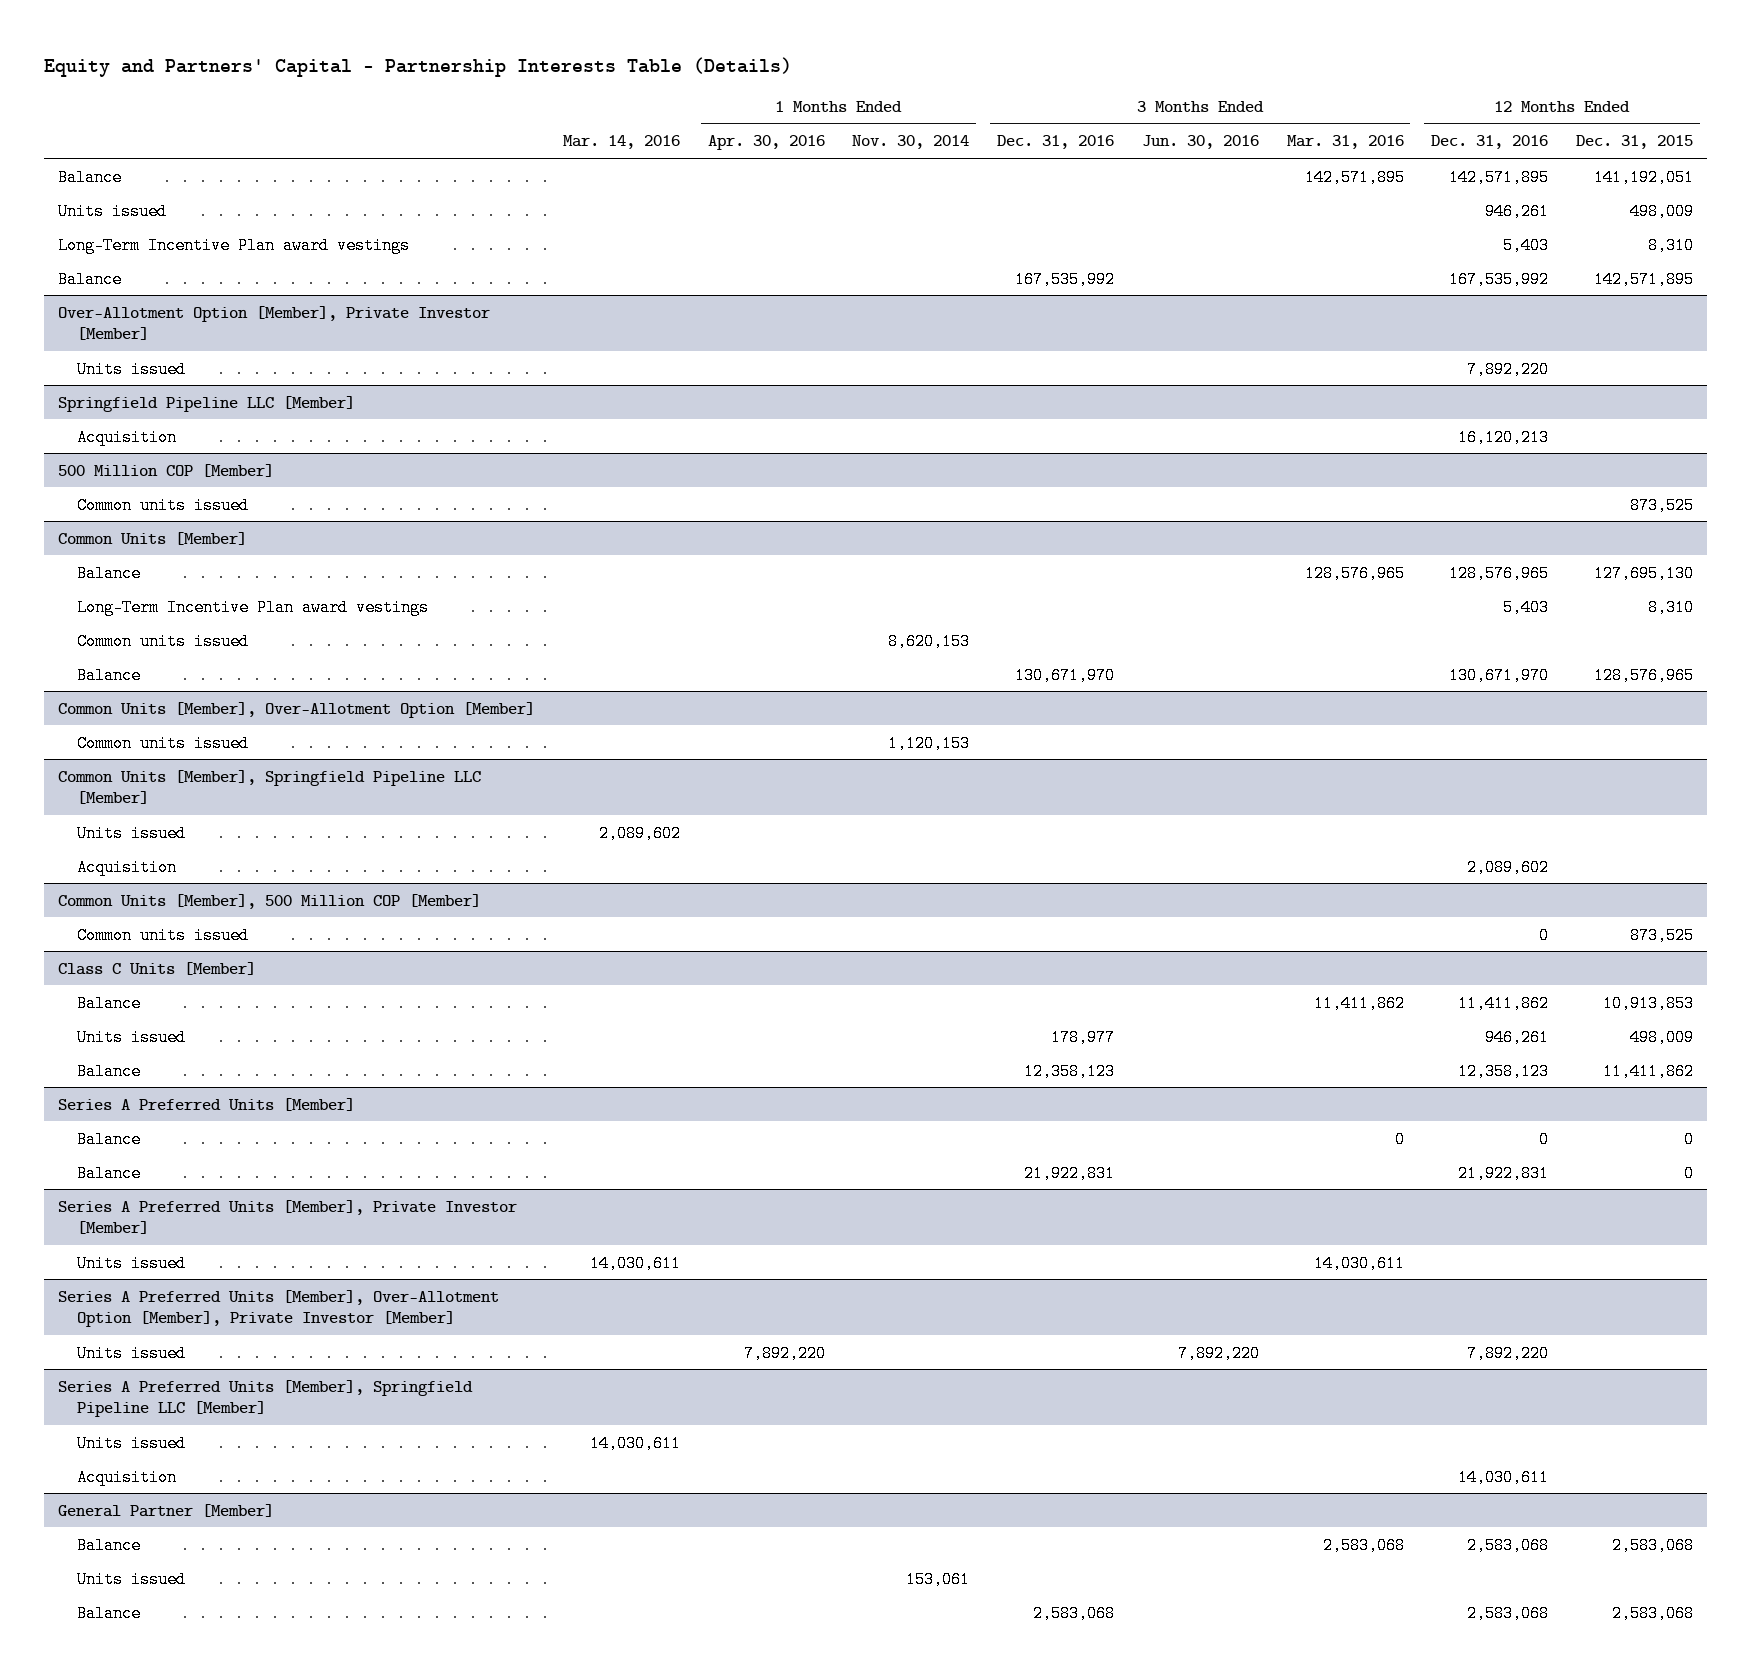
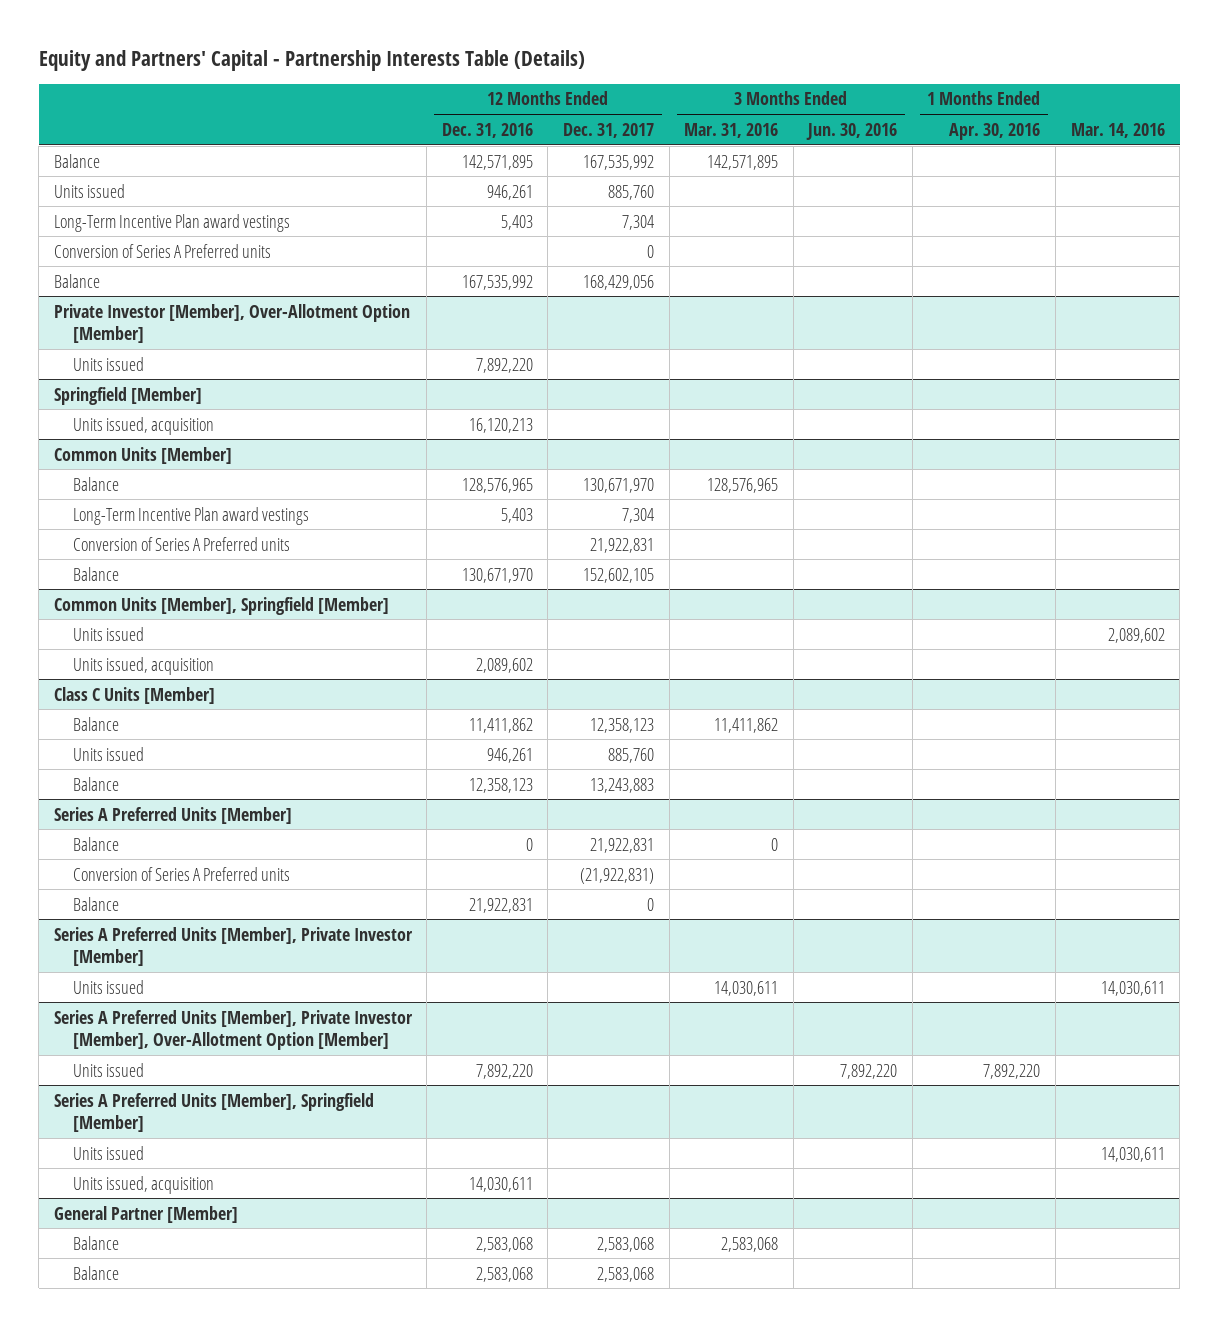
- | Mar. 14, 2016 | 1 Months Ended Apr. 30, 2016 | 1 Months Ended Nov. 30, 2014 | 3 Months Ended Dec. 31, 2016 | 3 Months Ended Jun. 30, 2016 | 3 Months Ended Mar. 31, 2016 | 12 Months Ended Dec. 31, 2016 | 12 Months Ended Dec. 31, 2015
+ | 12 Months Ended Dec. 31, 2016 | 12 Months Ended Dec. 31, 2017 | 3 Months Ended Mar. 31, 2016 | 3 Months Ended Jun. 30, 2016 | 1 Months Ended Apr. 30, 2016 | Mar. 14, 2016
+ Conversion of Series A Preferred units | | 0 | | | |
- Over-Allotment Option [Member], Private Investor [Member]
+ Private Investor [Member], Over-Allotment Option [Member]
- Springfield Pipeline LLC [Member]
- Acquisition | | | | | | | 16,120,213 |
- 500 Million COP [Member]
- Common units issued | | | | | | | | 873,525
+ Springfield [Member]
+ Units issued, acquisition | 16,120,213 | | | | |
@ Common Units [Member]
- Common units issued | | | 8,620,153 | | | | |
+ Conversion of Series A Preferred units | | 21,922,831 | | | |
- Common Units [Member], Over-Allotment Option [Member]
- Common units issued | | | 1,120,153 | | | | |
- Common Units [Member], Springfield Pipeline LLC [Member]
+ Common Units [Member], Springfield [Member]
- Acquisition | | | | | | | 2,089,602 |
- Common Units [Member], 500 Million COP [Member]
- Common units issued | | | | | | | 0 | 873,525
+ Units issued, acquisition | 2,089,602 | | | | |
@ Series A Preferred Units [Member]
+ Conversion of Series A Preferred units | | (21,922,831) | | | |
- Series A Preferred Units [Member], Over-Allotment Option [Member], Private Investor [Member]
+ Series A Preferred Units [Member], Private Investor [Member], Over-Allotment Option [Member]
- Series A Preferred Units [Member], Springfield Pipeline LLC [Member]
+ Series A Preferred Units [Member], Springfield [Member]
- Acquisition | | | | | | | 14,030,611 |
+ Units issued, acquisition | 14,030,611 | | | | |
@ General Partner [Member]
- Units issued | | | 153,061 | | | | |

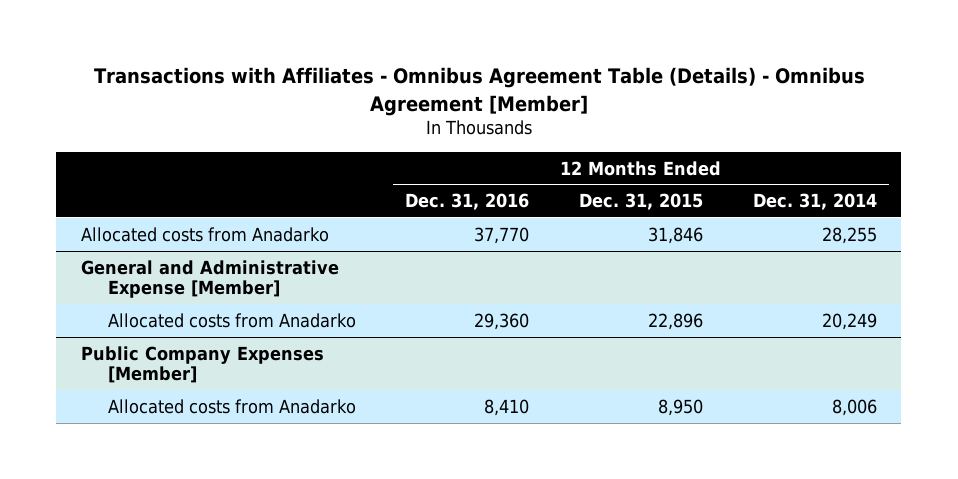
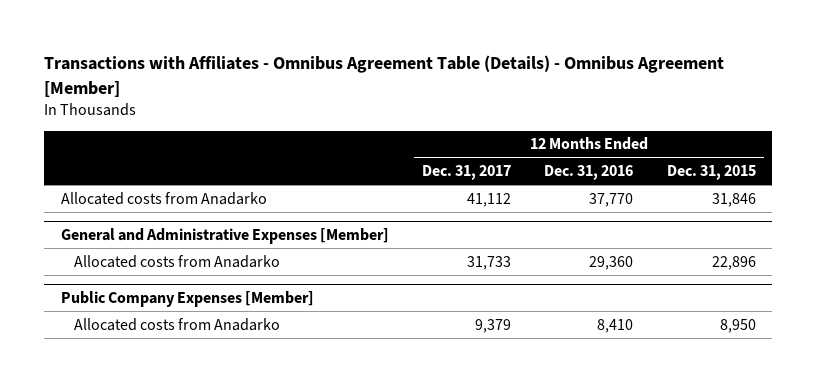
- | 12 Months Ended Dec. 31, 2016 | 12 Months Ended Dec. 31, 2015 | 12 Months Ended Dec. 31, 2014
+ | 12 Months Ended Dec. 31, 2017 | 12 Months Ended Dec. 31, 2016 | 12 Months Ended Dec. 31, 2015
- General and Administrative Expense [Member]
+ General and Administrative Expenses [Member]

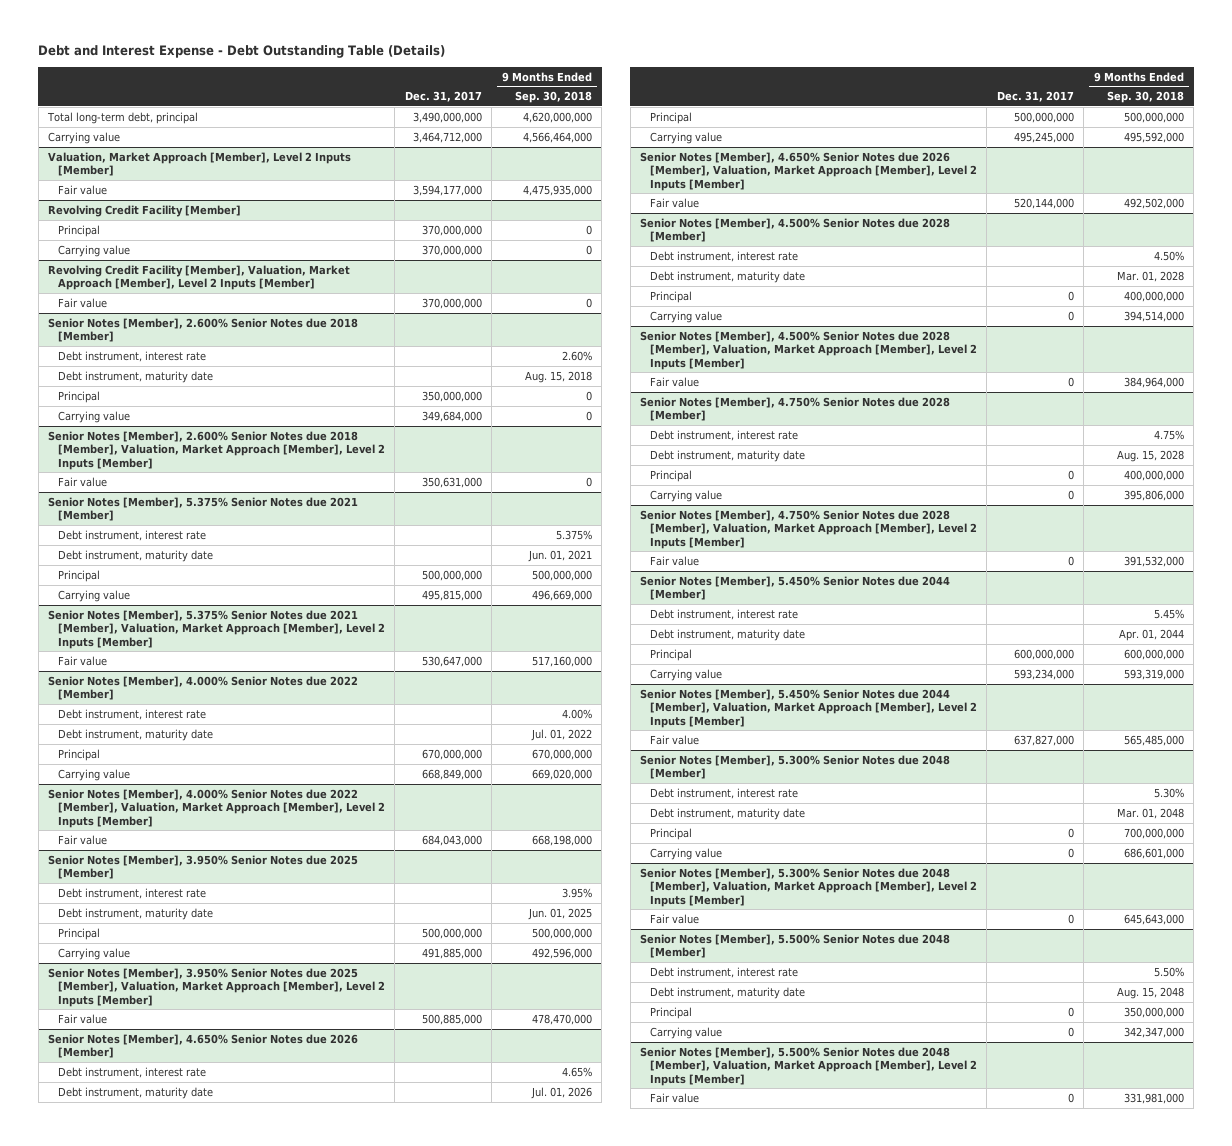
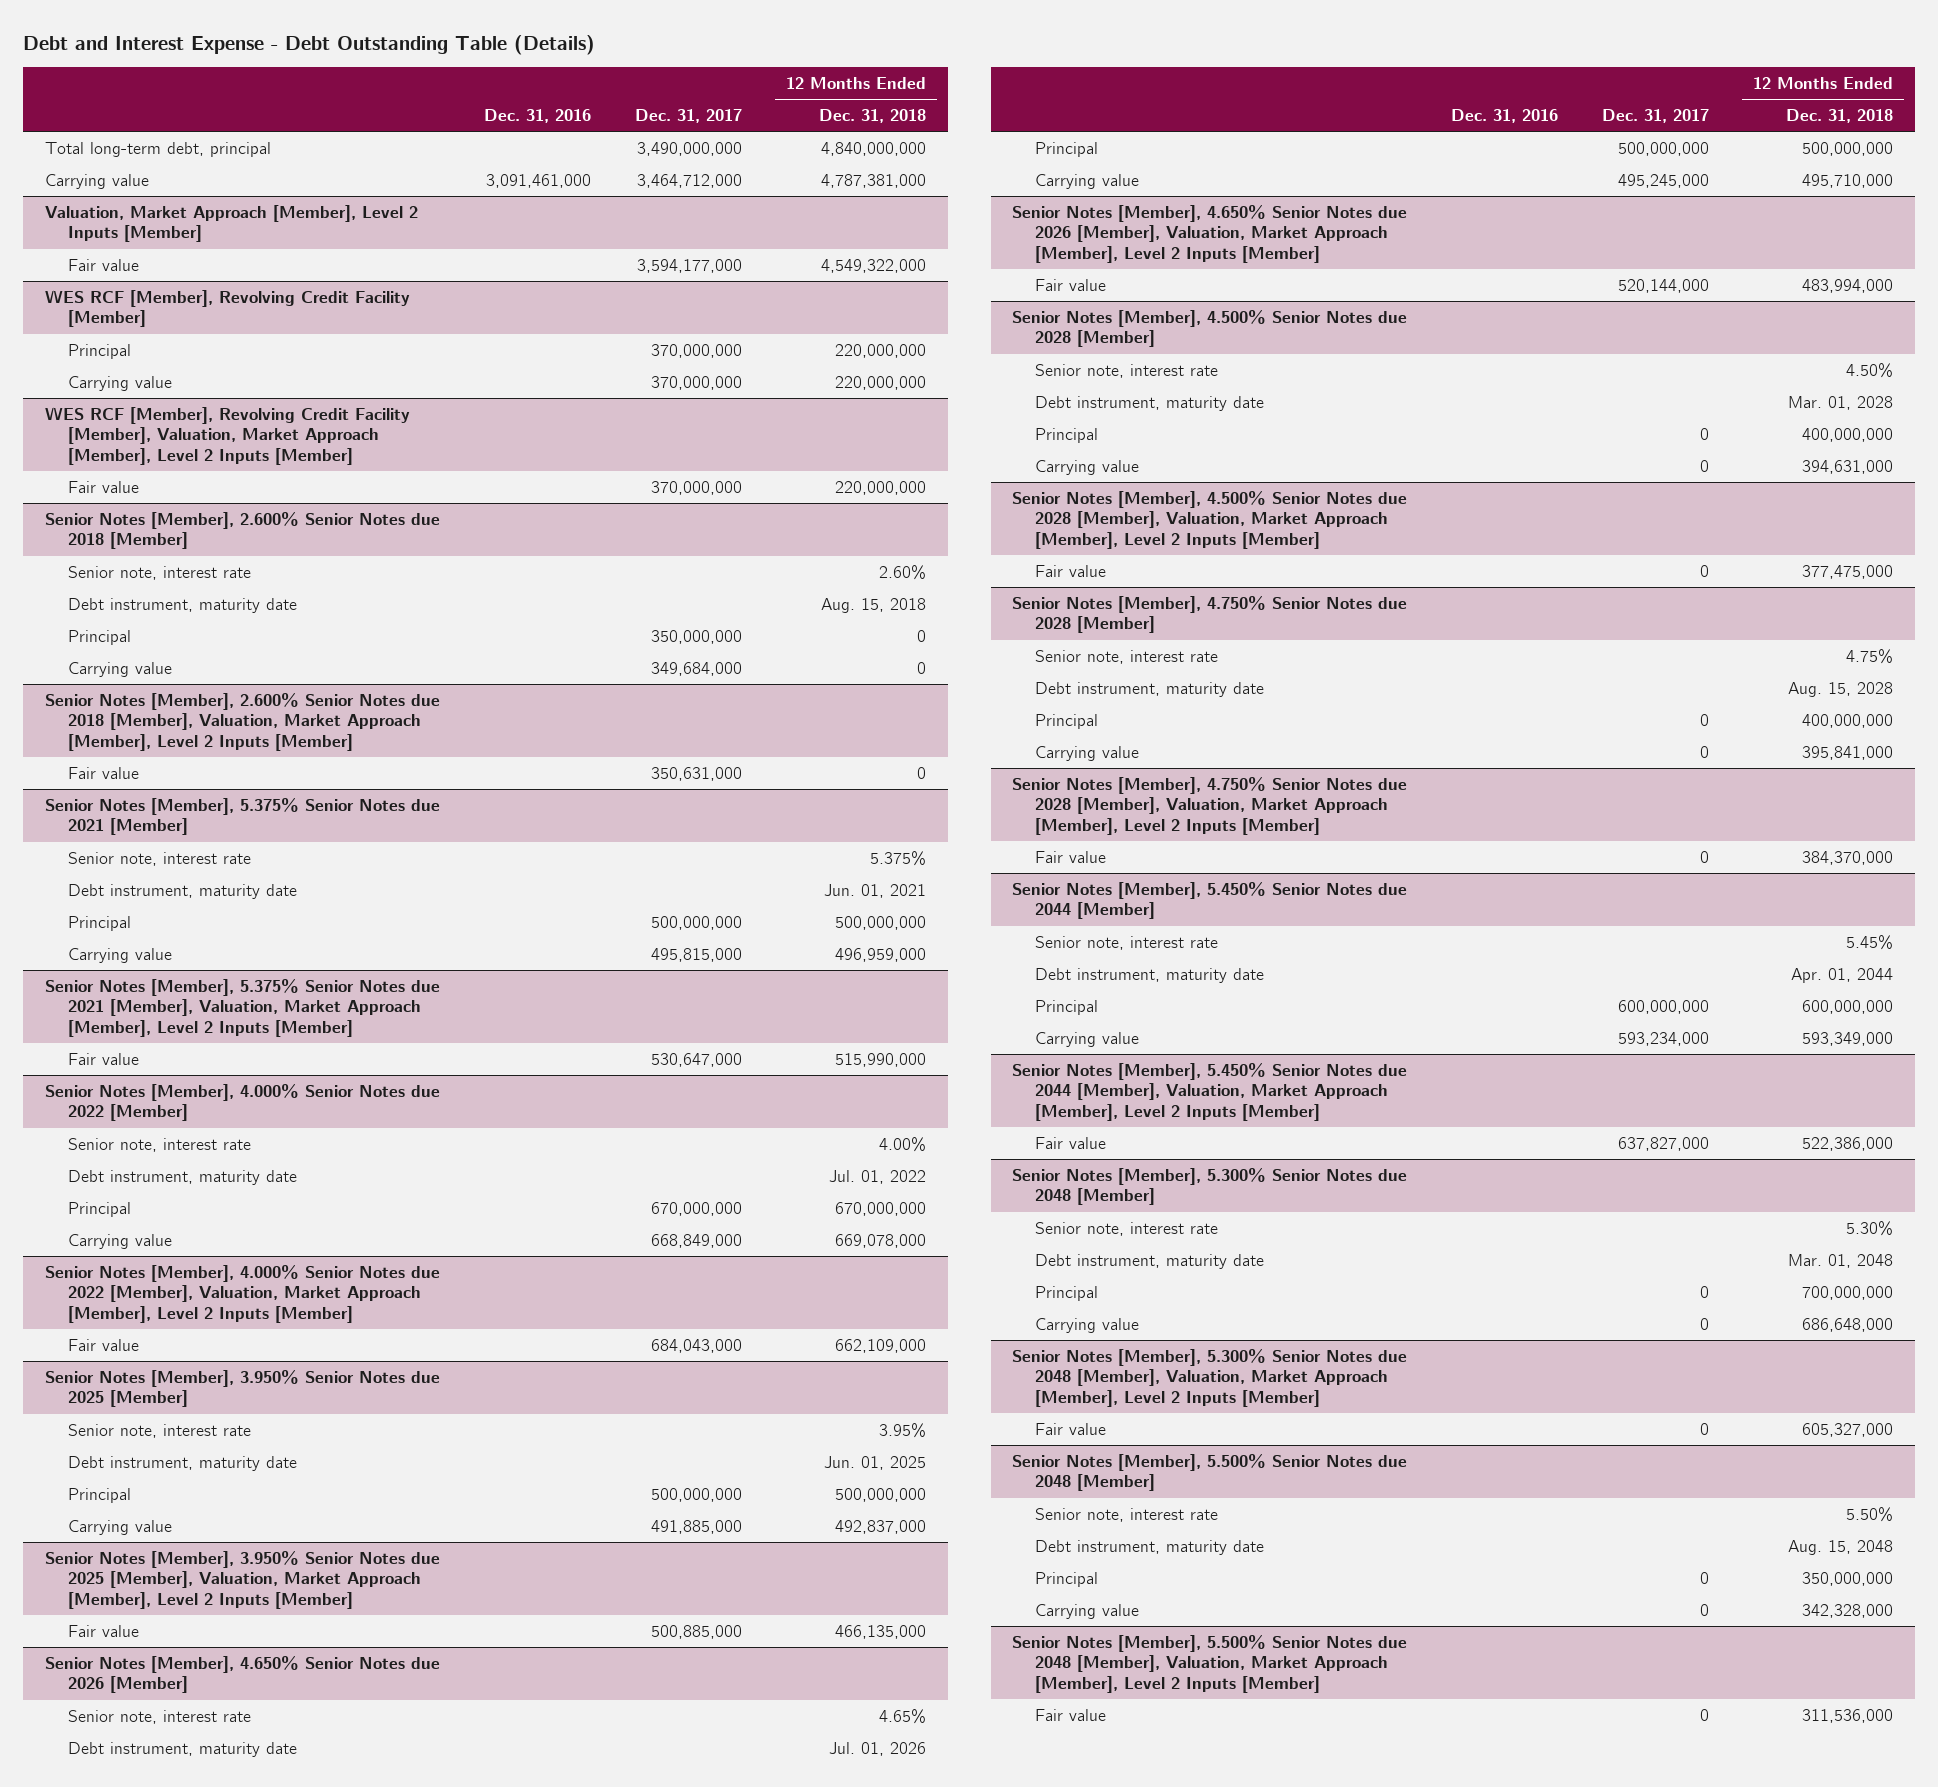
- | Dec. 31, 2017 | 9 Months Ended Sep. 30, 2018
+ | Dec. 31, 2016 | Dec. 31, 2017 | 12 Months Ended Dec. 31, 2018
- Revolving Credit Facility [Member]
+ WES RCF [Member], Revolving Credit Facility [Member]
- Revolving Credit Facility [Member], Valuation, Market Approach [Member], Level 2 Inputs [Member]
+ WES RCF [Member], Revolving Credit Facility [Member], Valuation, Market Approach [Member], Level 2 Inputs [Member]
@ Senior Notes [Member], 2.600% Senior Notes due 2018 [Member]
- Debt instrument, interest rate | | 2.60%
+ Senior note, interest rate | | | 2.60%
@ Senior Notes [Member], 5.375% Senior Notes due 2021 [Member]
- Debt instrument, interest rate | | 5.375%
+ Senior note, interest rate | | | 5.375%
@ Senior Notes [Member], 4.000% Senior Notes due 2022 [Member]
- Debt instrument, interest rate | | 4.00%
+ Senior note, interest rate | | | 4.00%
@ Senior Notes [Member], 3.950% Senior Notes due 2025 [Member]
- Debt instrument, interest rate | | 3.95%
+ Senior note, interest rate | | | 3.95%
@ Senior Notes [Member], 4.650% Senior Notes due 2026 [Member]
- Debt instrument, interest rate | | 4.65%
+ Senior note, interest rate | | | 4.65%
@ Senior Notes [Member], 4.500% Senior Notes due 2028 [Member]
- Debt instrument, interest rate | | 4.50%
+ Senior note, interest rate | | | 4.50%
@ Senior Notes [Member], 4.750% Senior Notes due 2028 [Member]
- Debt instrument, interest rate | | 4.75%
+ Senior note, interest rate | | | 4.75%
@ Senior Notes [Member], 5.450% Senior Notes due 2044 [Member]
- Debt instrument, interest rate | | 5.45%
+ Senior note, interest rate | | | 5.45%
@ Senior Notes [Member], 5.300% Senior Notes due 2048 [Member]
- Debt instrument, interest rate | | 5.30%
+ Senior note, interest rate | | | 5.30%
@ Senior Notes [Member], 5.500% Senior Notes due 2048 [Member]
- Debt instrument, interest rate | | 5.50%
+ Senior note, interest rate | | | 5.50%

